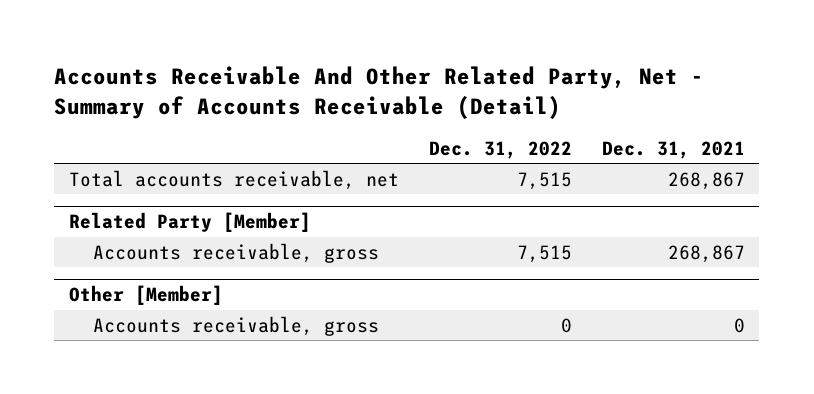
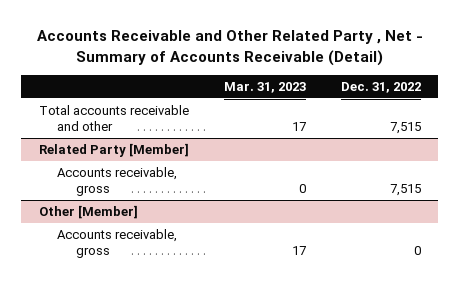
- Accounts Receivable And Other Related Party, Net - Summary of Accounts Receivable (Detail)
+ Accounts Receivable and Other Related Party , Net - Summary of Accounts Receivable (Detail)
- | Dec. 31, 2022 | Dec. 31, 2021
+ | Mar. 31, 2023 | Dec. 31, 2022
- Total accounts receivable, net | 7,515 | 268,867
+ Total accounts receivable and other | 17 | 7,515

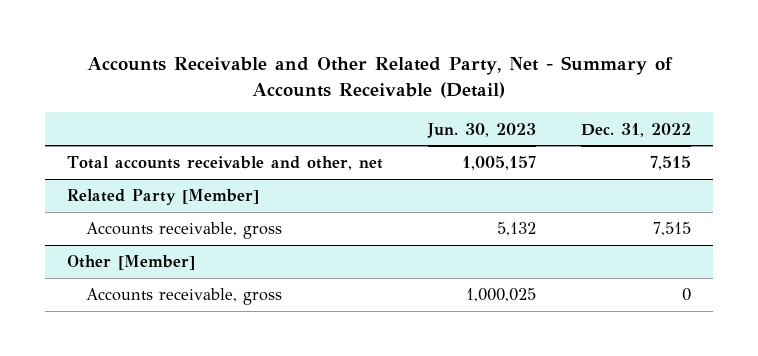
- Accounts Receivable and Other Related Party , Net - Summary of Accounts Receivable (Detail)
+ Accounts Receivable and Other Related Party, Net - Summary of Accounts Receivable (Detail)
- | Mar. 31, 2023 | Dec. 31, 2022
+ | Jun. 30, 2023 | Dec. 31, 2022
- Total accounts receivable and other | 17 | 7,515
+ Total accounts receivable and other, net | 1,005,157 | 7,515

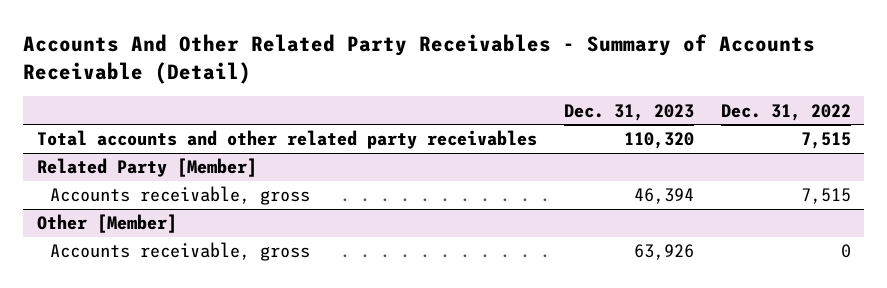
- Accounts Receivable and Other Related Party, Net - Summary of Accounts Receivable (Detail)
+ Accounts And Other Related Party Receivables - Summary of Accounts Receivable (Detail)
- | Jun. 30, 2023 | Dec. 31, 2022
+ | Dec. 31, 2023 | Dec. 31, 2022
- Total accounts receivable and other, net | 1,005,157 | 7,515
+ Total accounts and other related party receivables | 110,320 | 7,515

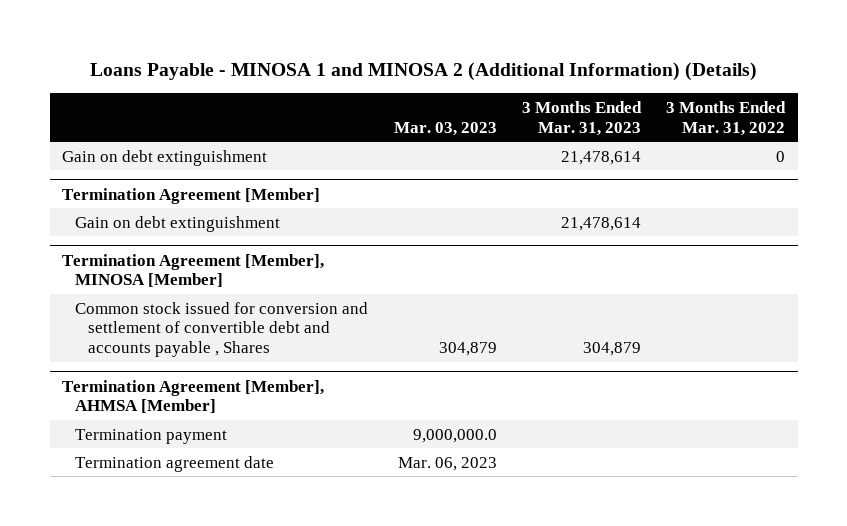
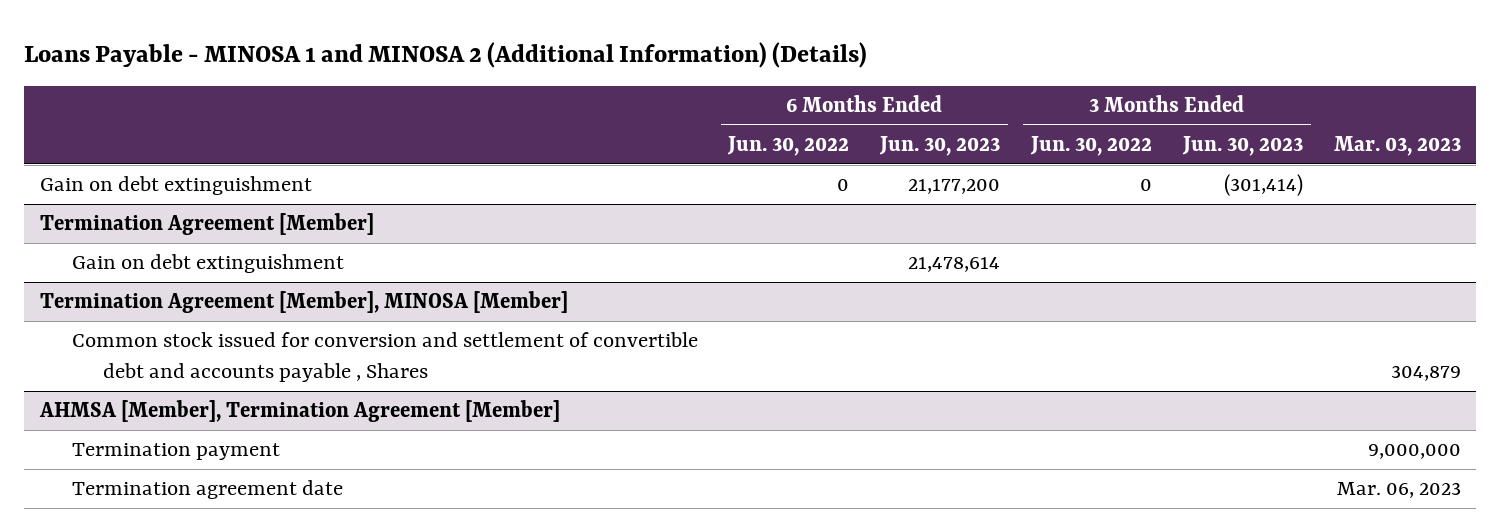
- | Mar. 03, 2023 | 3 Months Ended Mar. 31, 2023 | 3 Months Ended Mar. 31, 2022
+ | 6 Months Ended Jun. 30, 2022 | 6 Months Ended Jun. 30, 2023 | 3 Months Ended Jun. 30, 2022 | 3 Months Ended Jun. 30, 2023 | Mar. 03, 2023
- Termination Agreement [Member], AHMSA [Member]
- Termination payment | 9,000,000.0 | |
+ AHMSA [Member], Termination Agreement [Member]
+ Termination payment | | | | | 9,000,000

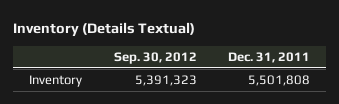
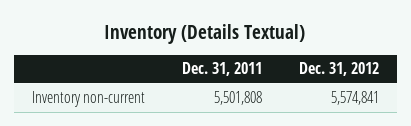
- | Sep. 30, 2012 | Dec. 31, 2011
+ | Dec. 31, 2011 | Dec. 31, 2012
- Inventory | 5,391,323 | 5,501,808
+ Inventory non-current | 5,501,808 | 5,574,841

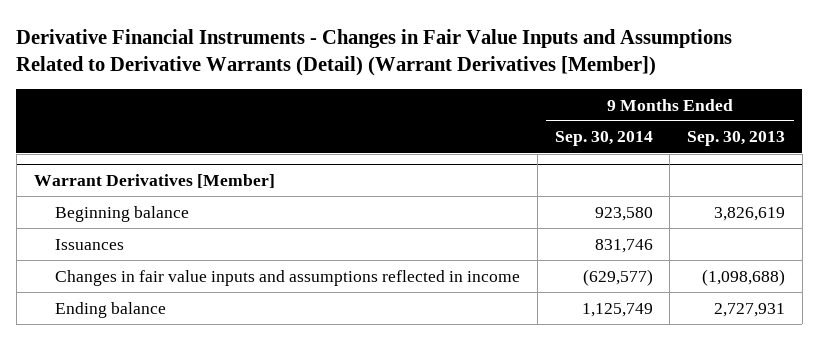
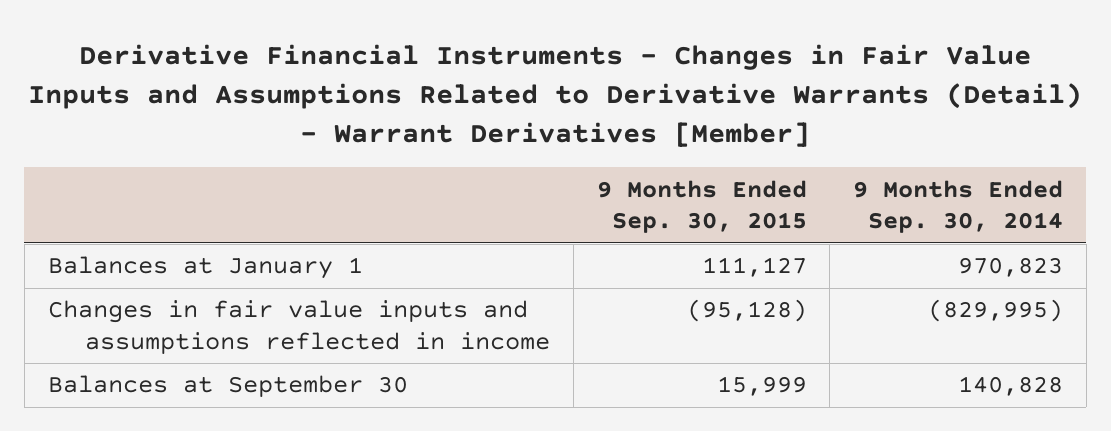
- Derivative Financial Instruments - Changes in Fair Value Inputs and Assumptions Related to Derivative Warrants (Detail) (Warrant Derivatives [Member])
+ Derivative Financial Instruments - Changes in Fair Value Inputs and Assumptions Related to Derivative Warrants (Detail) - Warrant Derivatives [Member]
- | 9 Months Ended Sep. 30, 2014 | 9 Months Ended Sep. 30, 2013
+ | 9 Months Ended Sep. 30, 2015 | 9 Months Ended Sep. 30, 2014
- Warrant Derivatives [Member]
- Beginning balance | 923,580 | 3,826,619
- Issuances | 831,746 |
- Changes in fair value inputs and assumptions reflected in income | (629,577) | (1,098,688)
- Ending balance | 1,125,749 | 2,727,931
+ Balances at January 1 | 111,127 | 970,823
+ Changes in fair value inputs and assumptions reflected in income | (95,128) | (829,995)
+ Balances at September 30 | 15,999 | 140,828

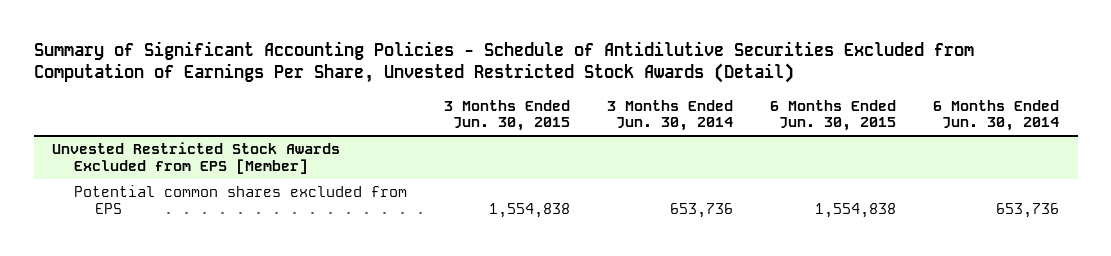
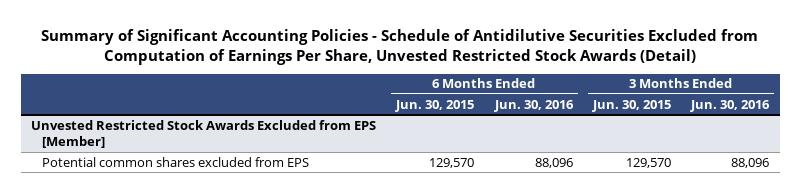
- | 3 Months Ended Jun. 30, 2015 | 3 Months Ended Jun. 30, 2014 | 6 Months Ended Jun. 30, 2015 | 6 Months Ended Jun. 30, 2014
+ | 6 Months Ended Jun. 30, 2015 | 6 Months Ended Jun. 30, 2016 | 3 Months Ended Jun. 30, 2015 | 3 Months Ended Jun. 30, 2016
@ Unvested Restricted Stock Awards Excluded from EPS [Member]
- Potential common shares excluded from EPS | 1,554,838 | 653,736 | 1,554,838 | 653,736
+ Potential common shares excluded from EPS | 129,570 | 88,096 | 129,570 | 88,096

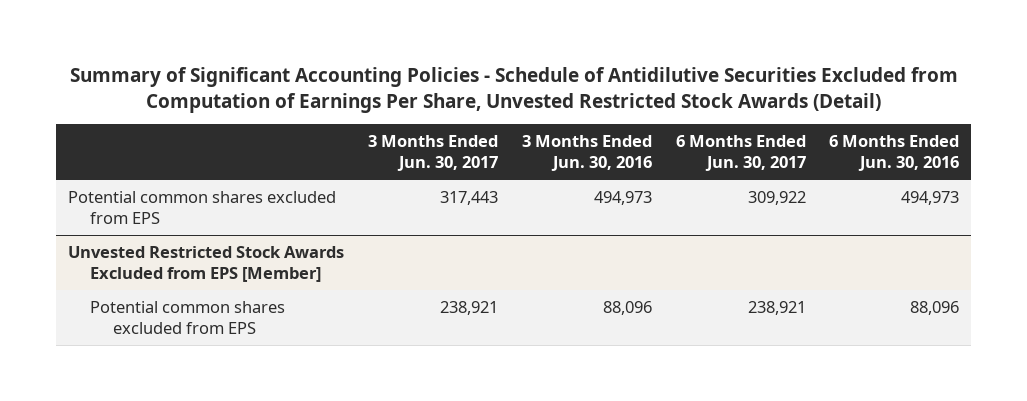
- | 6 Months Ended Jun. 30, 2015 | 6 Months Ended Jun. 30, 2016 | 3 Months Ended Jun. 30, 2015 | 3 Months Ended Jun. 30, 2016
+ | 3 Months Ended Jun. 30, 2017 | 3 Months Ended Jun. 30, 2016 | 6 Months Ended Jun. 30, 2017 | 6 Months Ended Jun. 30, 2016
+ Potential common shares excluded from EPS | 317,443 | 494,973 | 309,922 | 494,973

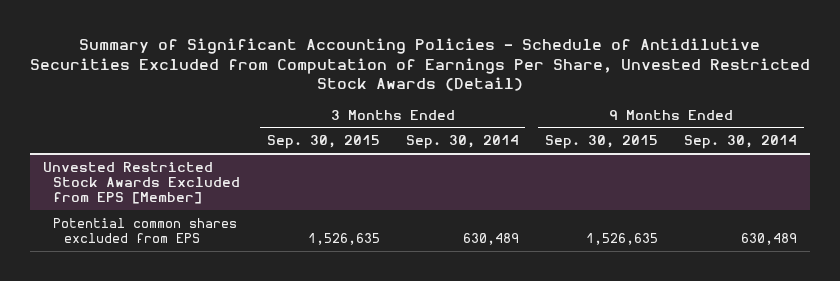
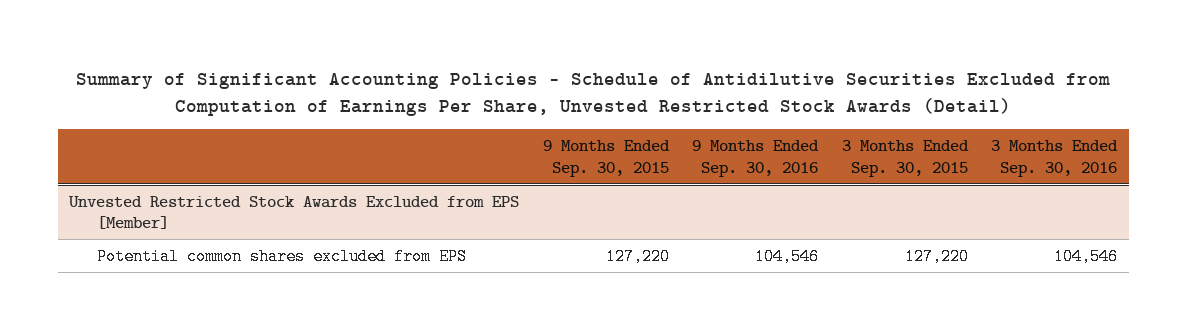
- | 3 Months Ended Sep. 30, 2015 | 3 Months Ended Sep. 30, 2014 | 9 Months Ended Sep. 30, 2015 | 9 Months Ended Sep. 30, 2014
+ | 9 Months Ended Sep. 30, 2015 | 9 Months Ended Sep. 30, 2016 | 3 Months Ended Sep. 30, 2015 | 3 Months Ended Sep. 30, 2016
@ Unvested Restricted Stock Awards Excluded from EPS [Member]
- Potential common shares excluded from EPS | 1,526,635 | 630,489 | 1,526,635 | 630,489
+ Potential common shares excluded from EPS | 127,220 | 104,546 | 127,220 | 104,546

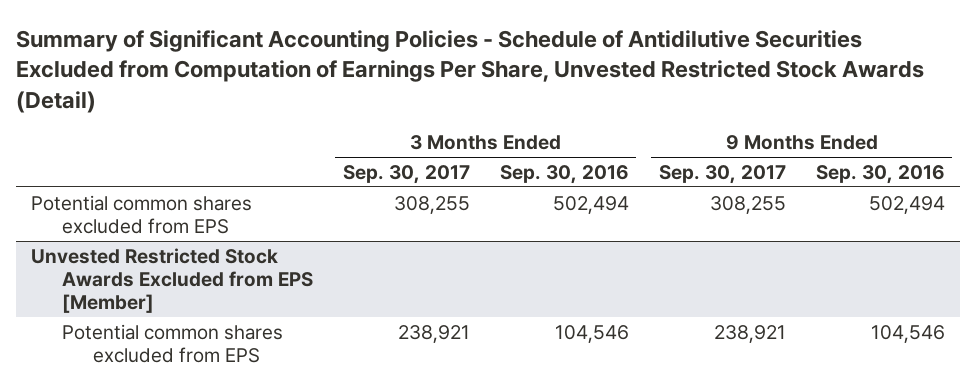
- | 9 Months Ended Sep. 30, 2015 | 9 Months Ended Sep. 30, 2016 | 3 Months Ended Sep. 30, 2015 | 3 Months Ended Sep. 30, 2016
+ | 3 Months Ended Sep. 30, 2017 | 3 Months Ended Sep. 30, 2016 | 9 Months Ended Sep. 30, 2017 | 9 Months Ended Sep. 30, 2016
+ Potential common shares excluded from EPS | 308,255 | 502,494 | 308,255 | 502,494

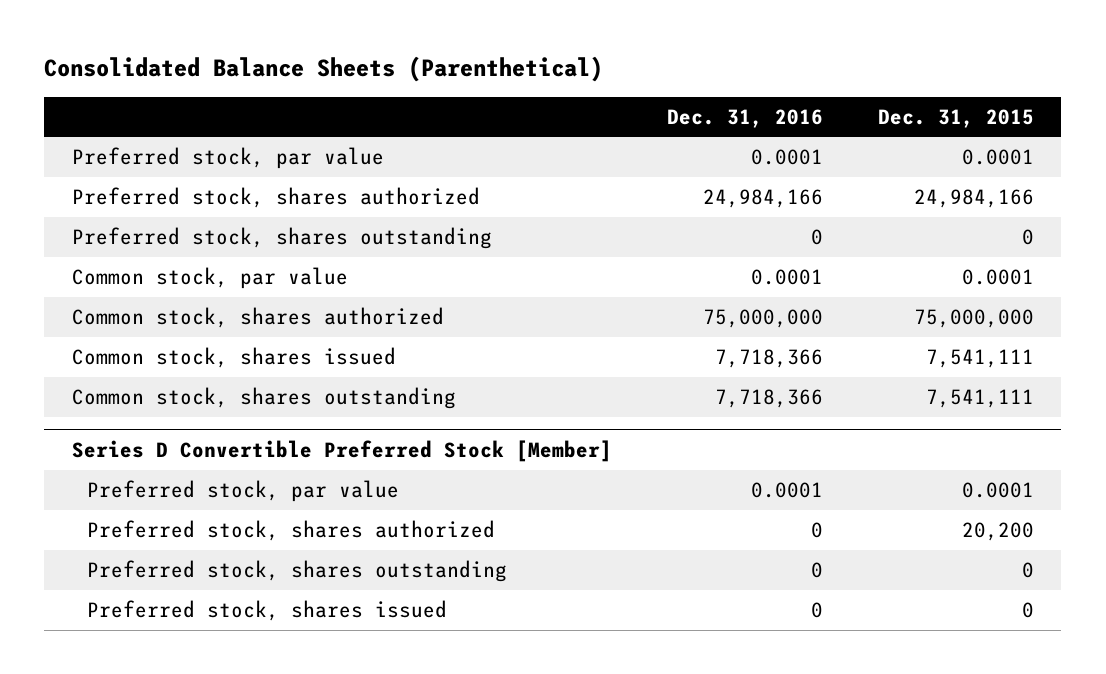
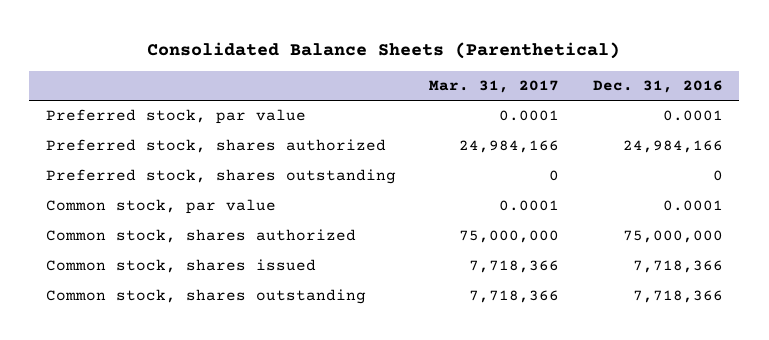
- | Dec. 31, 2016 | Dec. 31, 2015
+ | Mar. 31, 2017 | Dec. 31, 2016
- Series D Convertible Preferred Stock [Member]
- Preferred stock, par value | 0.0001 | 0.0001
- Preferred stock, shares authorized | 0 | 20,200
- Preferred stock, shares outstanding | 0 | 0
- Preferred stock, shares issued | 0 | 0

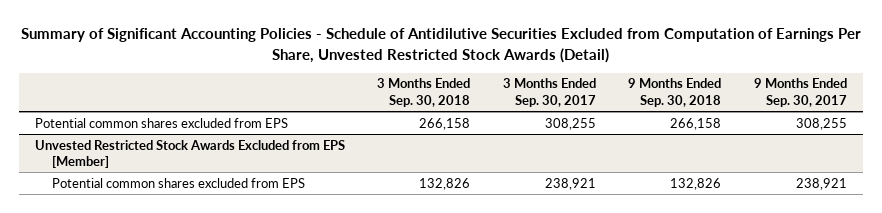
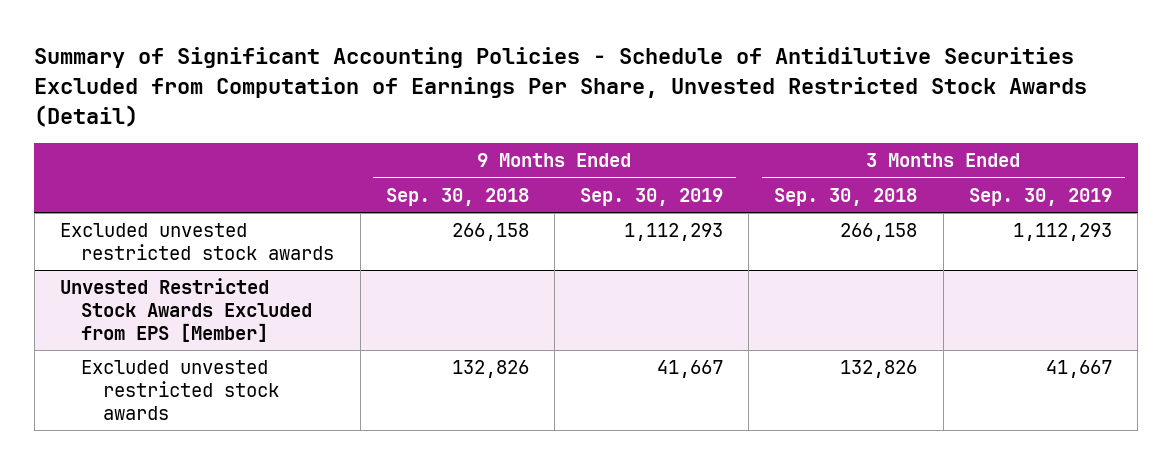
- | 3 Months Ended Sep. 30, 2018 | 3 Months Ended Sep. 30, 2017 | 9 Months Ended Sep. 30, 2018 | 9 Months Ended Sep. 30, 2017
+ | 9 Months Ended Sep. 30, 2018 | 9 Months Ended Sep. 30, 2019 | 3 Months Ended Sep. 30, 2018 | 3 Months Ended Sep. 30, 2019
- Potential common shares excluded from EPS | 266,158 | 308,255 | 266,158 | 308,255
+ Excluded unvested restricted stock awards | 266,158 | 1,112,293 | 266,158 | 1,112,293
@ Unvested Restricted Stock Awards Excluded from EPS [Member]
- Potential common shares excluded from EPS | 132,826 | 238,921 | 132,826 | 238,921
+ Excluded unvested restricted stock awards | 132,826 | 41,667 | 132,826 | 41,667

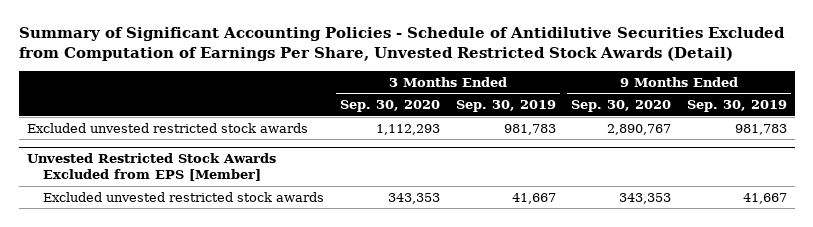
- | 9 Months Ended Sep. 30, 2018 | 9 Months Ended Sep. 30, 2019 | 3 Months Ended Sep. 30, 2018 | 3 Months Ended Sep. 30, 2019
+ | 3 Months Ended Sep. 30, 2020 | 3 Months Ended Sep. 30, 2019 | 9 Months Ended Sep. 30, 2020 | 9 Months Ended Sep. 30, 2019
- Excluded unvested restricted stock awards | 266,158 | 1,112,293 | 266,158 | 1,112,293
+ Excluded unvested restricted stock awards | 1,112,293 | 981,783 | 2,890,767 | 981,783

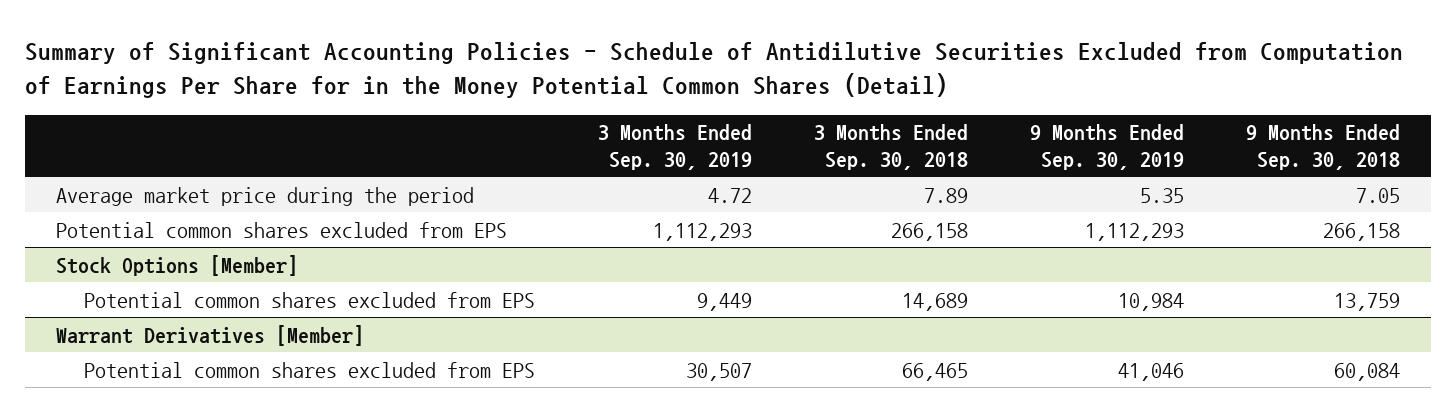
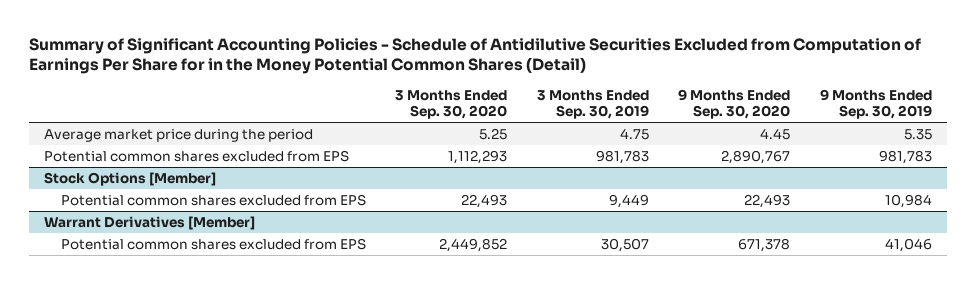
- | 3 Months Ended Sep. 30, 2019 | 3 Months Ended Sep. 30, 2018 | 9 Months Ended Sep. 30, 2019 | 9 Months Ended Sep. 30, 2018
+ | 3 Months Ended Sep. 30, 2020 | 3 Months Ended Sep. 30, 2019 | 9 Months Ended Sep. 30, 2020 | 9 Months Ended Sep. 30, 2019
- Average market price during the period | 4.72 | 7.89 | 5.35 | 7.05
- Potential common shares excluded from EPS | 1,112,293 | 266,158 | 1,112,293 | 266,158
+ Average market price during the period | 5.25 | 4.75 | 4.45 | 5.35
+ Potential common shares excluded from EPS | 1,112,293 | 981,783 | 2,890,767 | 981,783

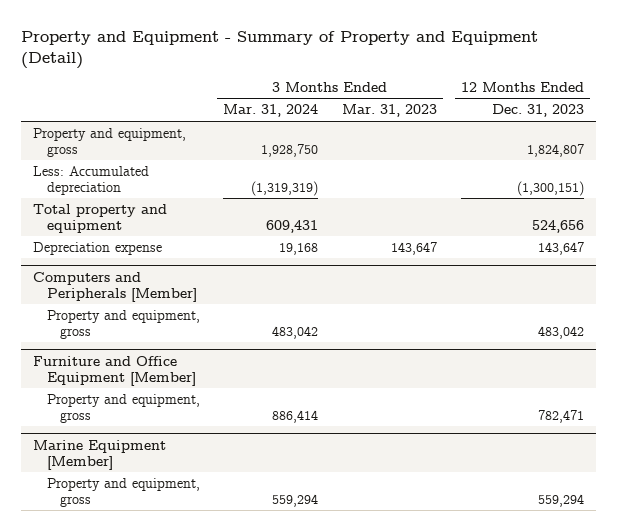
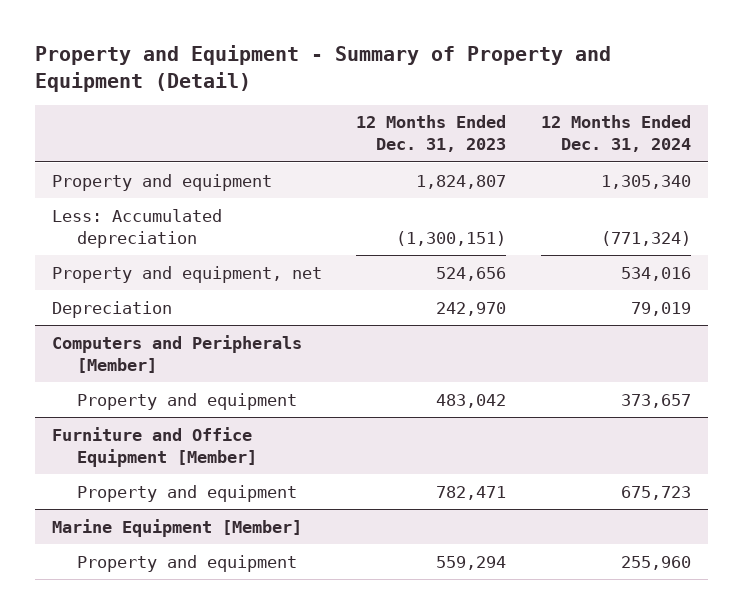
- | 3 Months Ended Mar. 31, 2024 | 3 Months Ended Mar. 31, 2023 | 12 Months Ended Dec. 31, 2023
+ | 12 Months Ended Dec. 31, 2023 | 12 Months Ended Dec. 31, 2024
- Property and equipment, gross | 1,928,750 | | 1,824,807
+ Property and equipment | 1,824,807 | 1,305,340
- Total property and equipment | 609,431 | | 524,656
- Depreciation expense | 19,168 | 143,647 | 143,647
+ Property and equipment, net | 524,656 | 534,016
+ Depreciation | 242,970 | 79,019
@ Computers and Peripherals [Member]
- Property and equipment, gross | 483,042 | | 483,042
+ Property and equipment | 483,042 | 373,657
@ Furniture and Office Equipment [Member]
- Property and equipment, gross | 886,414 | | 782,471
+ Property and equipment | 782,471 | 675,723
@ Marine Equipment [Member]
- Property and equipment, gross | 559,294 | | 559,294
+ Property and equipment | 559,294 | 255,960

